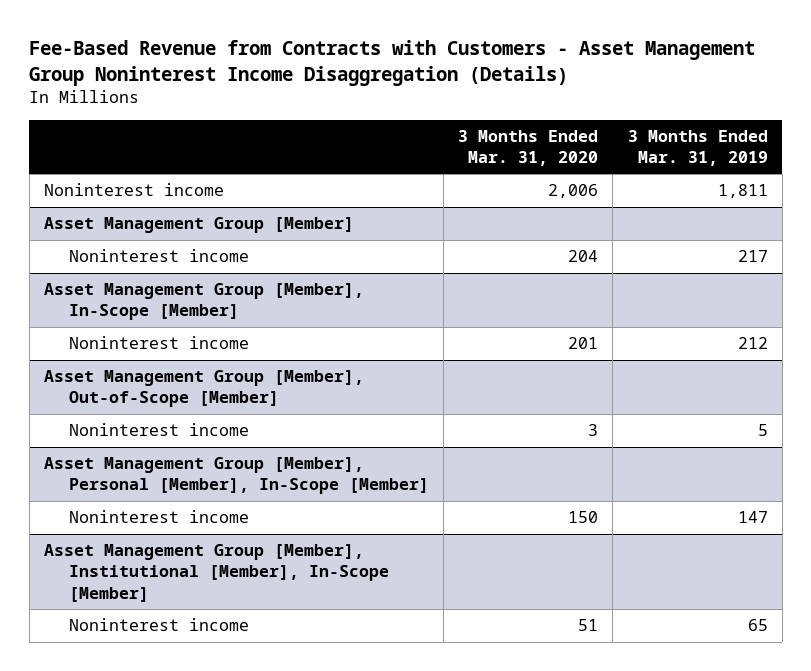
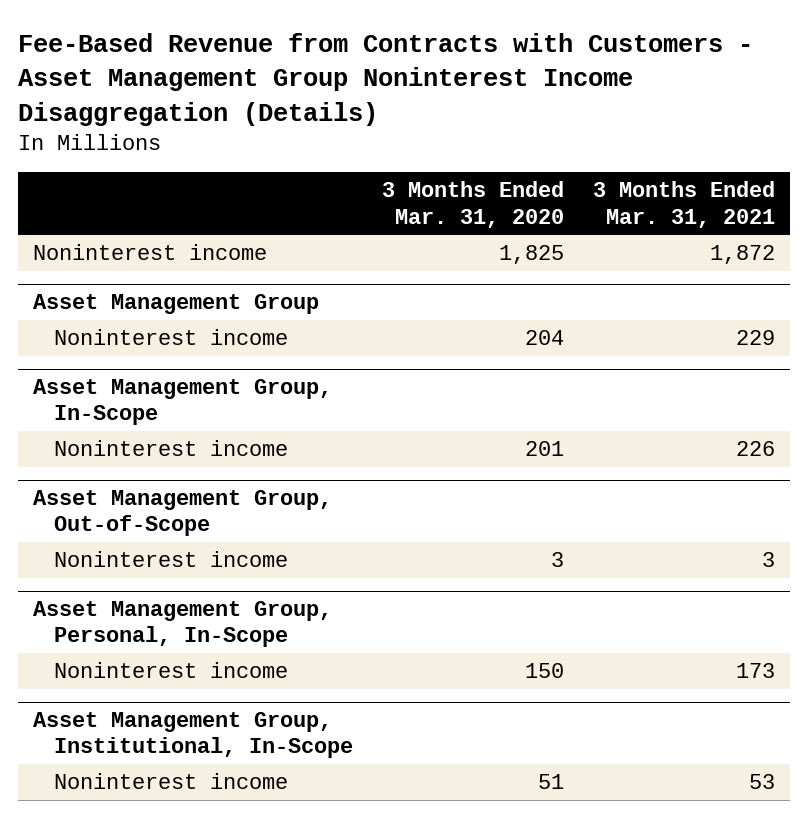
- | 3 Months Ended Mar. 31, 2020 | 3 Months Ended Mar. 31, 2019
+ | 3 Months Ended Mar. 31, 2020 | 3 Months Ended Mar. 31, 2021
- Noninterest income | 2,006 | 1,811
- Asset Management Group [Member]
+ Noninterest income | 1,825 | 1,872
+ Asset Management Group
- Asset Management Group [Member], In-Scope [Member]
+ Asset Management Group, In-Scope
- Asset Management Group [Member], Out-of-Scope [Member]
+ Asset Management Group, Out-of-Scope
- Asset Management Group [Member], Personal [Member], In-Scope [Member]
+ Asset Management Group, Personal, In-Scope
- Asset Management Group [Member], Institutional [Member], In-Scope [Member]
+ Asset Management Group, Institutional, In-Scope

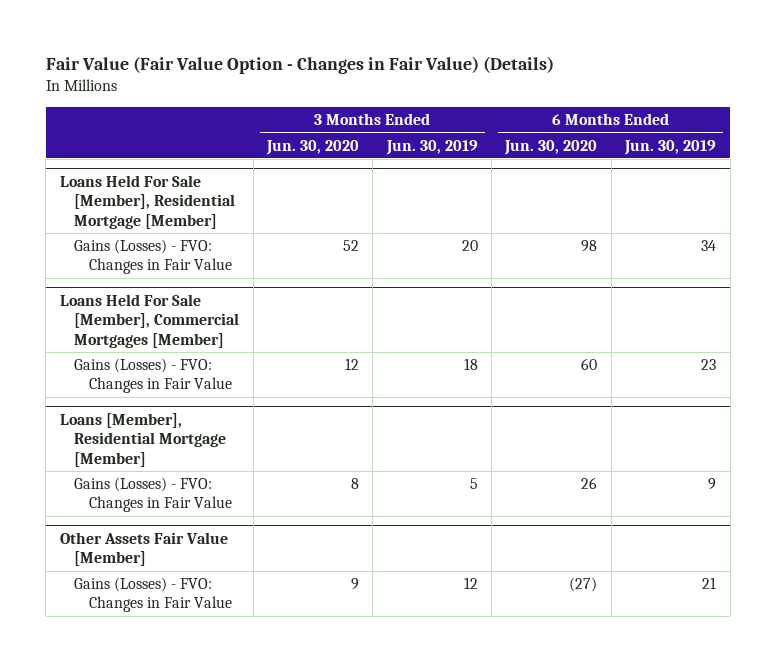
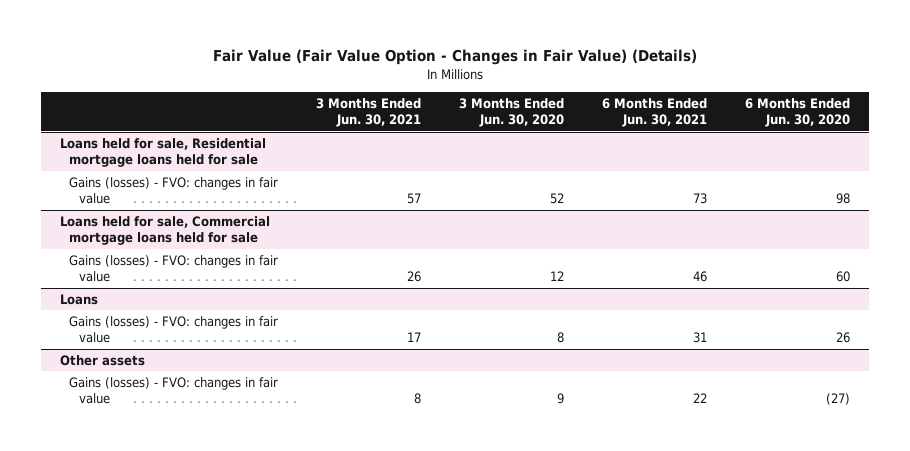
- | 3 Months Ended Jun. 30, 2020 | 3 Months Ended Jun. 30, 2019 | 6 Months Ended Jun. 30, 2020 | 6 Months Ended Jun. 30, 2019
+ | 3 Months Ended Jun. 30, 2021 | 3 Months Ended Jun. 30, 2020 | 6 Months Ended Jun. 30, 2021 | 6 Months Ended Jun. 30, 2020
- Loans Held For Sale [Member], Residential Mortgage [Member]
- Gains (Losses) - FVO: Changes in Fair Value | 52 | 20 | 98 | 34
- Loans Held For Sale [Member], Commercial Mortgages [Member]
- Gains (Losses) - FVO: Changes in Fair Value | 12 | 18 | 60 | 23
- Loans [Member], Residential Mortgage [Member]
- Gains (Losses) - FVO: Changes in Fair Value | 8 | 5 | 26 | 9
- Other Assets Fair Value [Member]
- Gains (Losses) - FVO: Changes in Fair Value | 9 | 12 | (27) | 21
+ Loans held for sale, Residential mortgage loans held for sale
+ Gains (losses) - FVO: changes in fair value | 57 | 52 | 73 | 98
+ Loans held for sale, Commercial mortgage loans held for sale
+ Gains (losses) - FVO: changes in fair value | 26 | 12 | 46 | 60
+ Loans
+ Gains (losses) - FVO: changes in fair value | 17 | 8 | 31 | 26
+ Other assets
+ Gains (losses) - FVO: changes in fair value | 8 | 9 | 22 | (27)

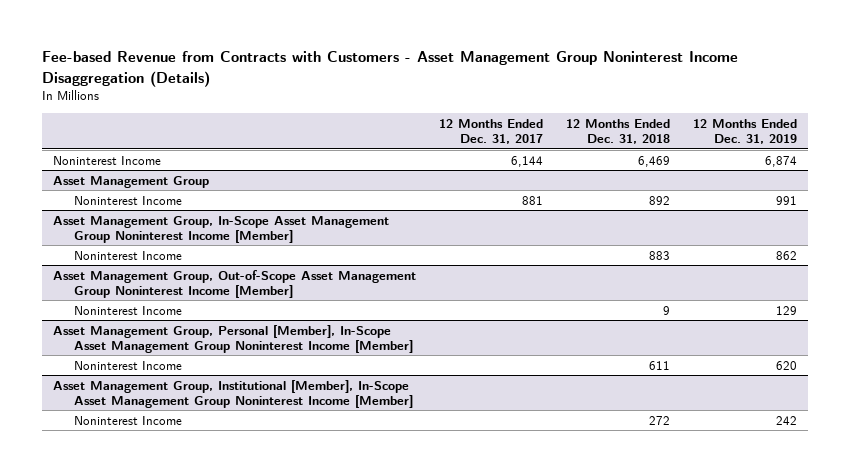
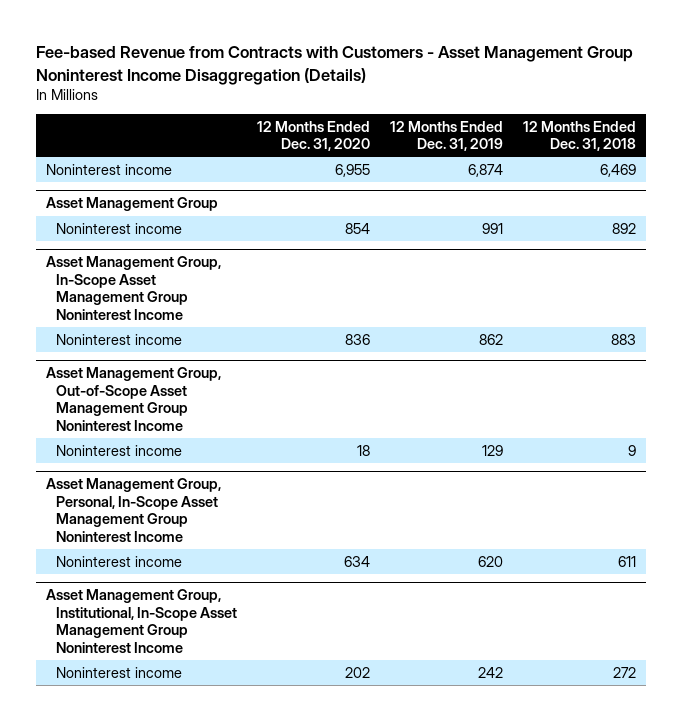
- | 12 Months Ended Dec. 31, 2017 | 12 Months Ended Dec. 31, 2018 | 12 Months Ended Dec. 31, 2019
+ | 12 Months Ended Dec. 31, 2020 | 12 Months Ended Dec. 31, 2019 | 12 Months Ended Dec. 31, 2018
- Noninterest Income | 6,144 | 6,469 | 6,874
+ Noninterest income | 6,955 | 6,874 | 6,469
@ Asset Management Group
- Noninterest Income | 881 | 892 | 991
- Asset Management Group, In-Scope Asset Management Group Noninterest Income [Member]
- Noninterest Income | | 883 | 862
- Asset Management Group, Out-of-Scope Asset Management Group Noninterest Income [Member]
- Noninterest Income | | 9 | 129
- Asset Management Group, Personal [Member], In-Scope Asset Management Group Noninterest Income [Member]
- Noninterest Income | | 611 | 620
- Asset Management Group, Institutional [Member], In-Scope Asset Management Group Noninterest Income [Member]
- Noninterest Income | | 272 | 242
@ Asset Management Group
+ Noninterest income | 854 | 991 | 892
+ Asset Management Group, In-Scope Asset Management Group Noninterest Income
+ Noninterest income | 836 | 862 | 883
+ Asset Management Group, Out-of-Scope Asset Management Group Noninterest Income
+ Noninterest income | 18 | 129 | 9
+ Asset Management Group, Personal, In-Scope Asset Management Group Noninterest Income
+ Noninterest income | 634 | 620 | 611
+ Asset Management Group, Institutional, In-Scope Asset Management Group Noninterest Income
+ Noninterest income | 202 | 242 | 272

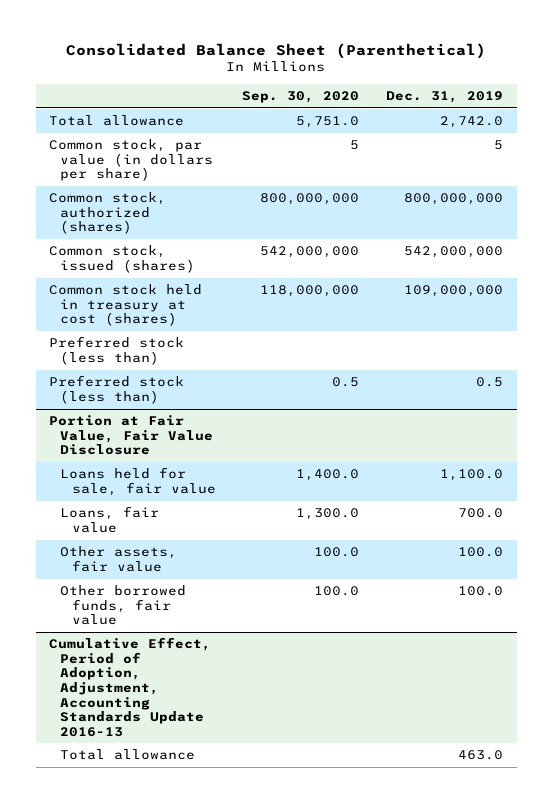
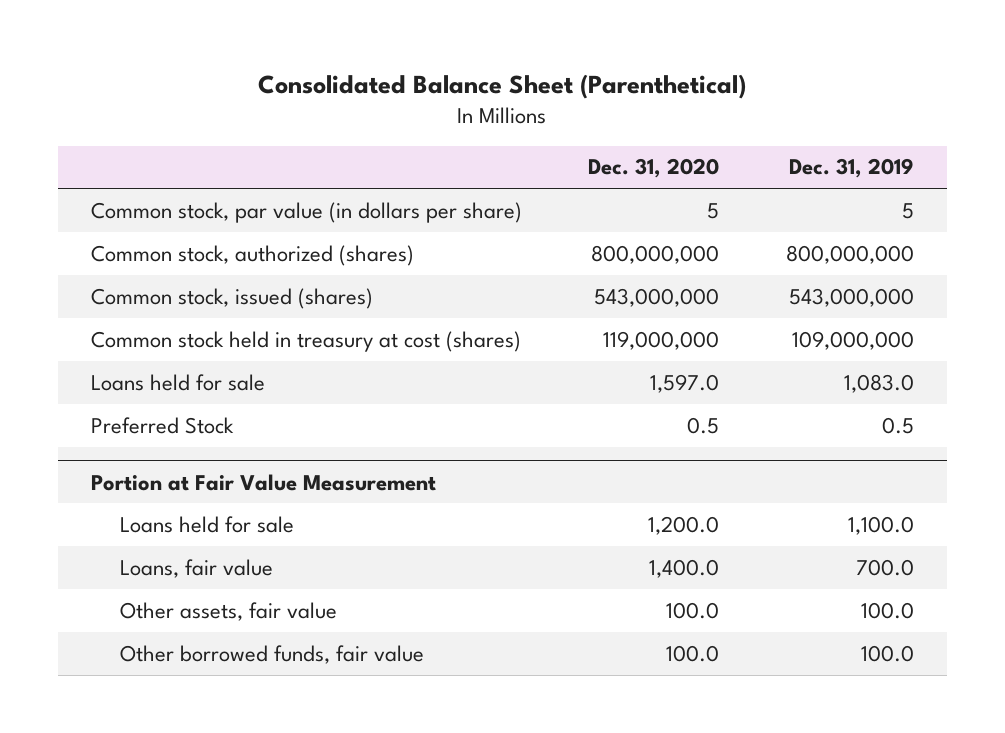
- | Sep. 30, 2020 | Dec. 31, 2019
+ | Dec. 31, 2020 | Dec. 31, 2019
- Total allowance | 5,751.0 | 2,742.0
- Common stock, issued (shares) | 542,000,000 | 542,000,000
+ Common stock, issued (shares) | 543,000,000 | 543,000,000
- Preferred stock (less than)
- Preferred stock (less than) | 0.5 | 0.5
- Portion at Fair Value, Fair Value Disclosure
- Loans held for sale, fair value | 1,400.0 | 1,100.0
+ Loans held for sale | 1,597.0 | 1,083.0
+ Preferred Stock | 0.5 | 0.5
+ Portion at Fair Value Measurement
+ Loans held for sale | 1,200.0 | 1,100.0
- Cumulative Effect, Period of Adoption, Adjustment, Accounting Standards Update 2016-13
- Total allowance | | 463.0

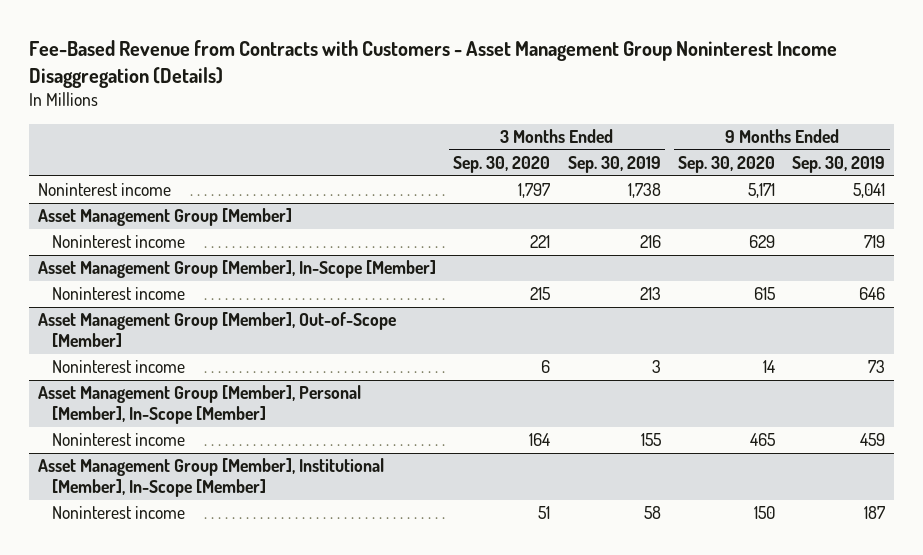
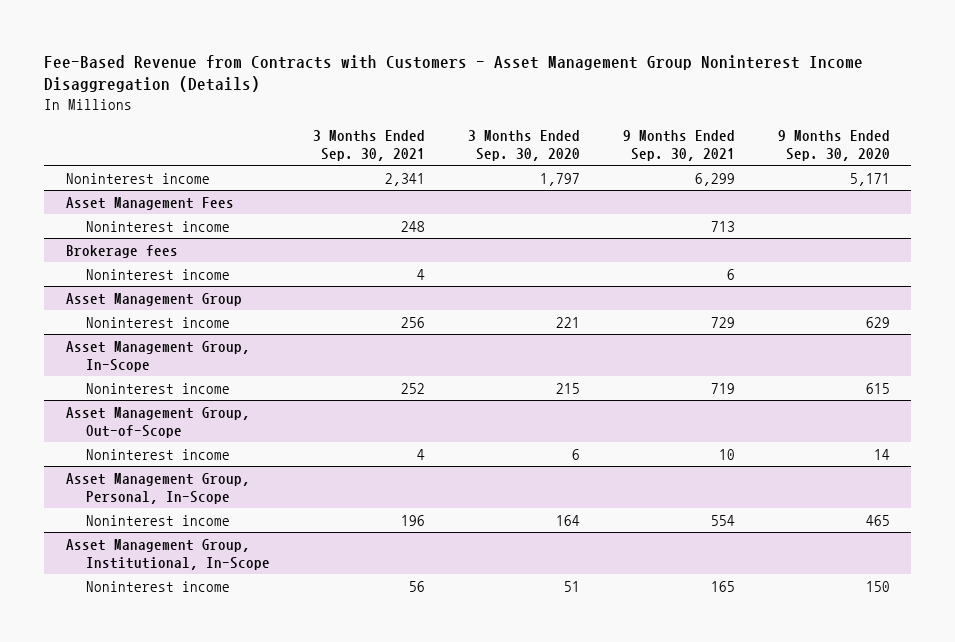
- | 3 Months Ended Sep. 30, 2020 | 3 Months Ended Sep. 30, 2019 | 9 Months Ended Sep. 30, 2020 | 9 Months Ended Sep. 30, 2019
+ | 3 Months Ended Sep. 30, 2021 | 3 Months Ended Sep. 30, 2020 | 9 Months Ended Sep. 30, 2021 | 9 Months Ended Sep. 30, 2020
- Asset Management Group [Member]
+ Asset Management Fees
+ Noninterest income | 248 | | 713 |
+ Brokerage fees
+ Noninterest income | 4 | | 6 |
+ Asset Management Group
- Asset Management Group [Member], In-Scope [Member]
+ Asset Management Group, In-Scope
- Asset Management Group [Member], Out-of-Scope [Member]
+ Asset Management Group, Out-of-Scope
- Asset Management Group [Member], Personal [Member], In-Scope [Member]
+ Asset Management Group, Personal, In-Scope
- Asset Management Group [Member], Institutional [Member], In-Scope [Member]
+ Asset Management Group, Institutional, In-Scope

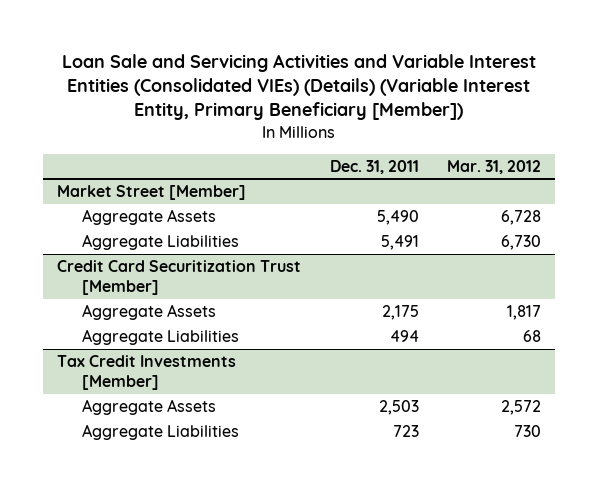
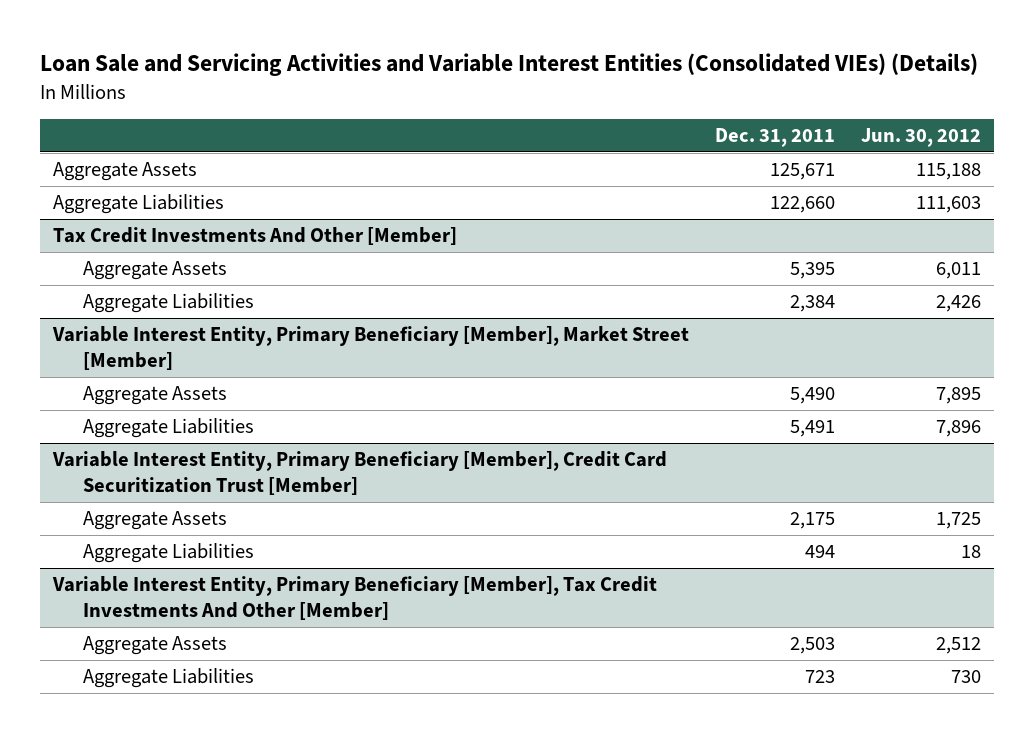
- Loan Sale and Servicing Activities and Variable Interest Entities (Consolidated VIEs) (Details) (Variable Interest Entity, Primary Beneficiary [Member])
+ Loan Sale and Servicing Activities and Variable Interest Entities (Consolidated VIEs) (Details)
- | Dec. 31, 2011 | Mar. 31, 2012
+ | Dec. 31, 2011 | Jun. 30, 2012
- Market Street [Member]
+ Aggregate Assets | 125,671 | 115,188
+ Aggregate Liabilities | 122,660 | 111,603
+ Tax Credit Investments And Other [Member]
+ Aggregate Assets | 5,395 | 6,011
+ Aggregate Liabilities | 2,384 | 2,426
+ Variable Interest Entity, Primary Beneficiary [Member], Market Street [Member]
- Credit Card Securitization Trust [Member]
+ Variable Interest Entity, Primary Beneficiary [Member], Credit Card Securitization Trust [Member]
- Tax Credit Investments [Member]
+ Variable Interest Entity, Primary Beneficiary [Member], Tax Credit Investments And Other [Member]

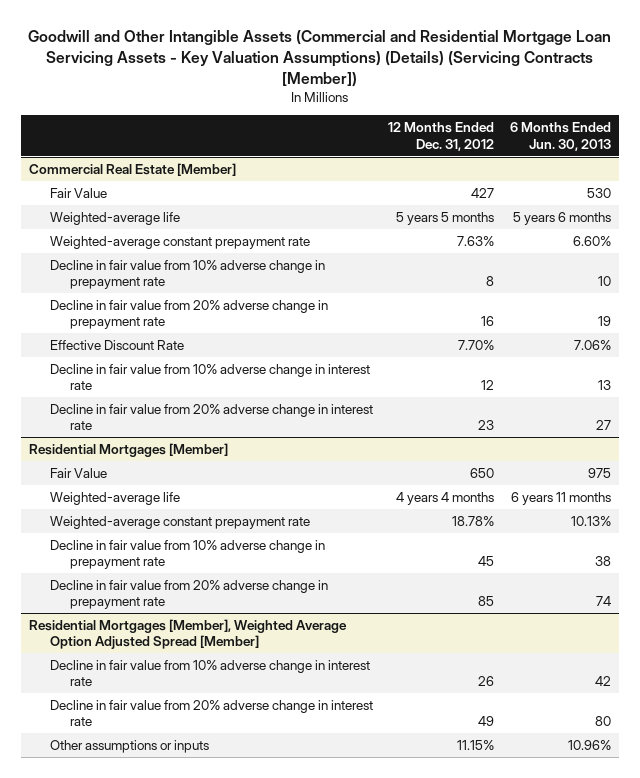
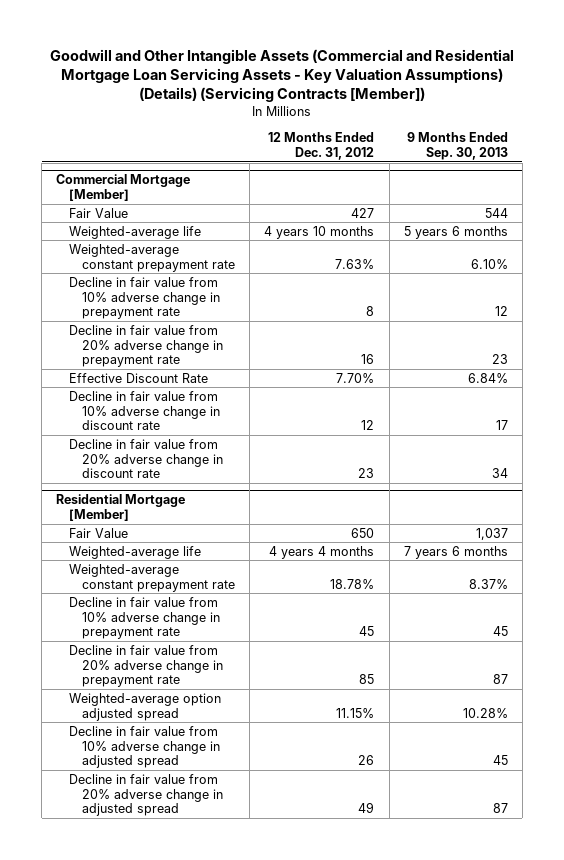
- | 12 Months Ended Dec. 31, 2012 | 6 Months Ended Jun. 30, 2013
+ | 12 Months Ended Dec. 31, 2012 | 9 Months Ended Sep. 30, 2013
- Commercial Real Estate [Member]
+ Commercial Mortgage [Member]
- Weighted-average life | 5 years 5 months | 5 years 6 months
+ Weighted-average life | 4 years 10 months | 5 years 6 months
- Decline in fair value from 10% adverse change in interest rate | 12 | 13
- Decline in fair value from 20% adverse change in interest rate | 23 | 27
- Residential Mortgages [Member]
+ Decline in fair value from 10% adverse change in discount rate | 12 | 17
+ Decline in fair value from 20% adverse change in discount rate | 23 | 34
+ Residential Mortgage [Member]
- Residential Mortgages [Member], Weighted Average Option Adjusted Spread [Member]
- Decline in fair value from 10% adverse change in interest rate | 26 | 42
- Decline in fair value from 20% adverse change in interest rate | 49 | 80
- Other assumptions or inputs | 11.15% | 10.96%
+ Weighted-average option adjusted spread | 11.15% | 10.28%
+ Decline in fair value from 10% adverse change in adjusted spread | 26 | 45
+ Decline in fair value from 20% adverse change in adjusted spread | 49 | 87

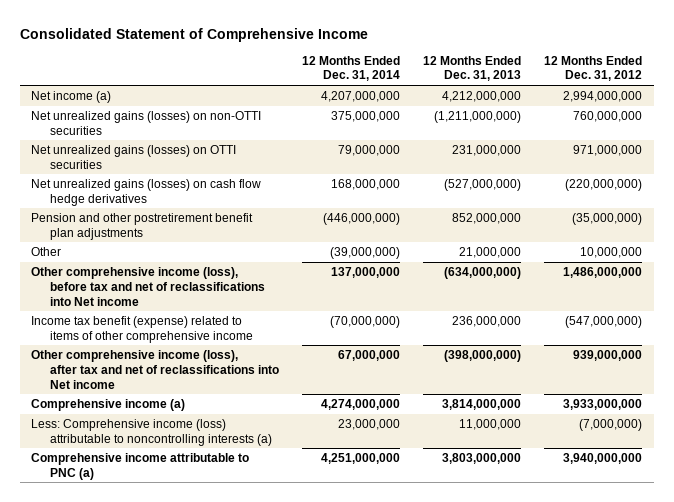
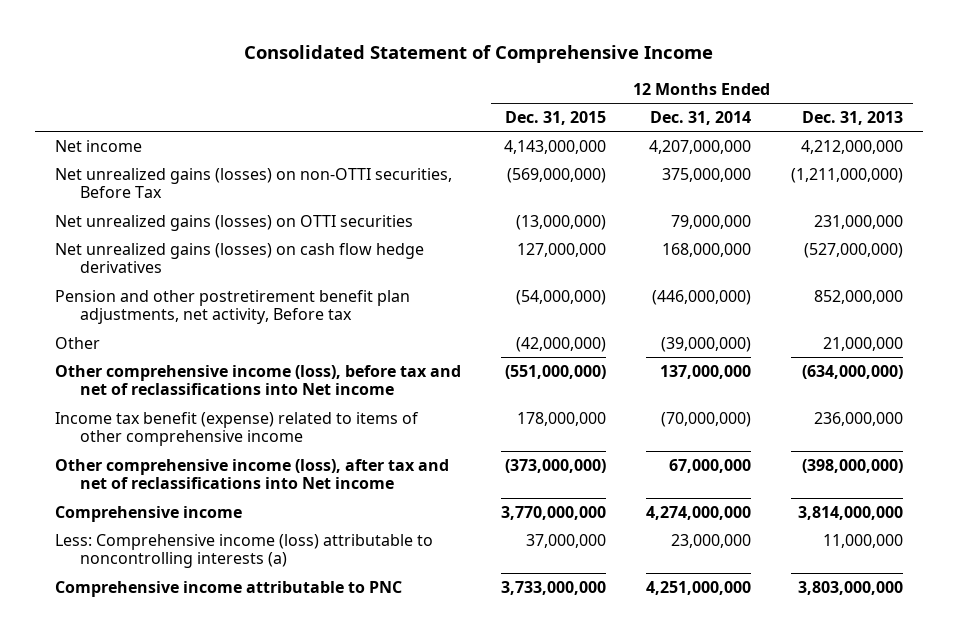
- | 12 Months Ended Dec. 31, 2014 | 12 Months Ended Dec. 31, 2013 | 12 Months Ended Dec. 31, 2012
+ | 12 Months Ended Dec. 31, 2015 | 12 Months Ended Dec. 31, 2014 | 12 Months Ended Dec. 31, 2013
- Net income (a) | 4,207,000,000 | 4,212,000,000 | 2,994,000,000
- Net unrealized gains (losses) on non-OTTI securities | 375,000,000 | (1,211,000,000) | 760,000,000
+ Net income | 4,143,000,000 | 4,207,000,000 | 4,212,000,000
+ Net unrealized gains (losses) on non-OTTI securities, Before Tax | (569,000,000) | 375,000,000 | (1,211,000,000)
- Pension and other postretirement benefit plan adjustments | (446,000,000) | 852,000,000 | (35,000,000)
+ Pension and other postretirement benefit plan adjustments, net activity, Before tax | (54,000,000) | (446,000,000) | 852,000,000
- Comprehensive income (a) | 4,274,000,000 | 3,814,000,000 | 3,933,000,000
+ Comprehensive income | 3,770,000,000 | 4,274,000,000 | 3,814,000,000
- Comprehensive income attributable to PNC (a) | 4,251,000,000 | 3,803,000,000 | 3,940,000,000
+ Comprehensive income attributable to PNC | 3,733,000,000 | 4,251,000,000 | 3,803,000,000

